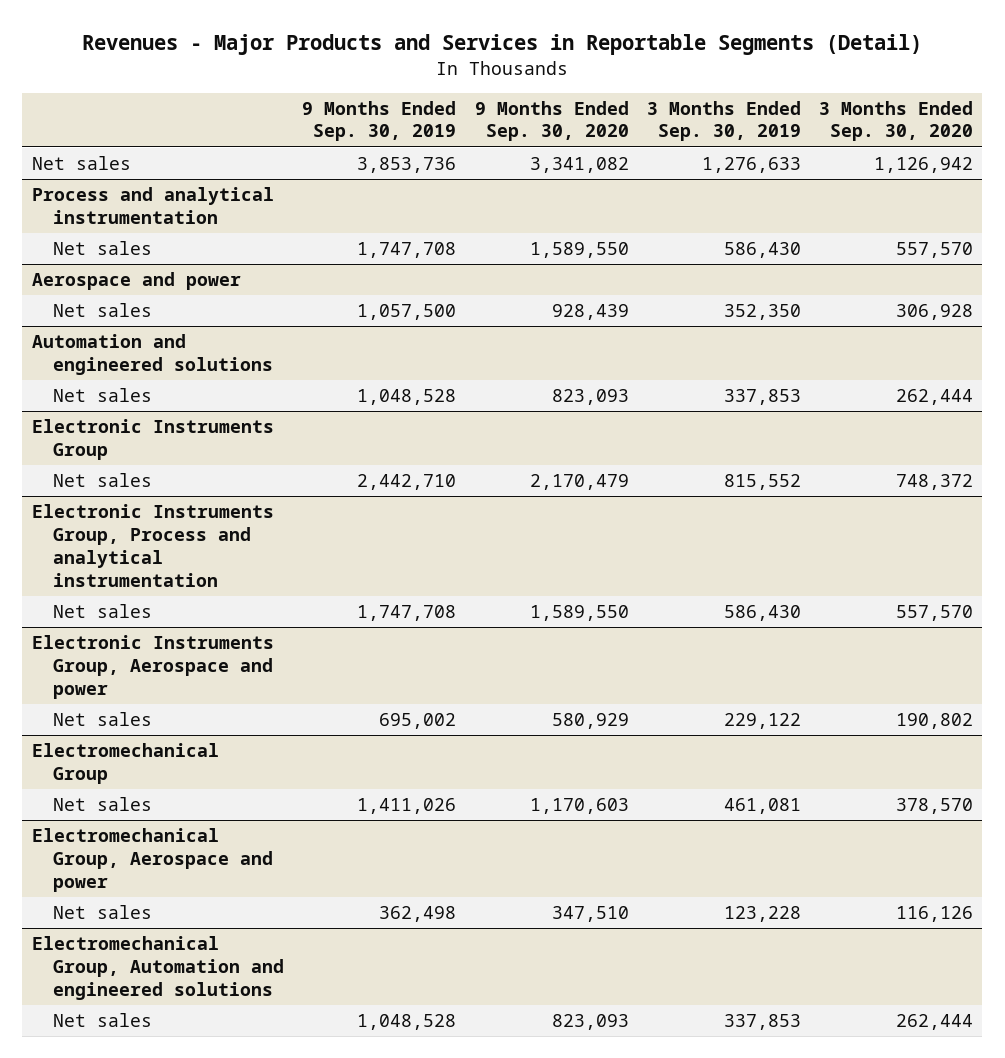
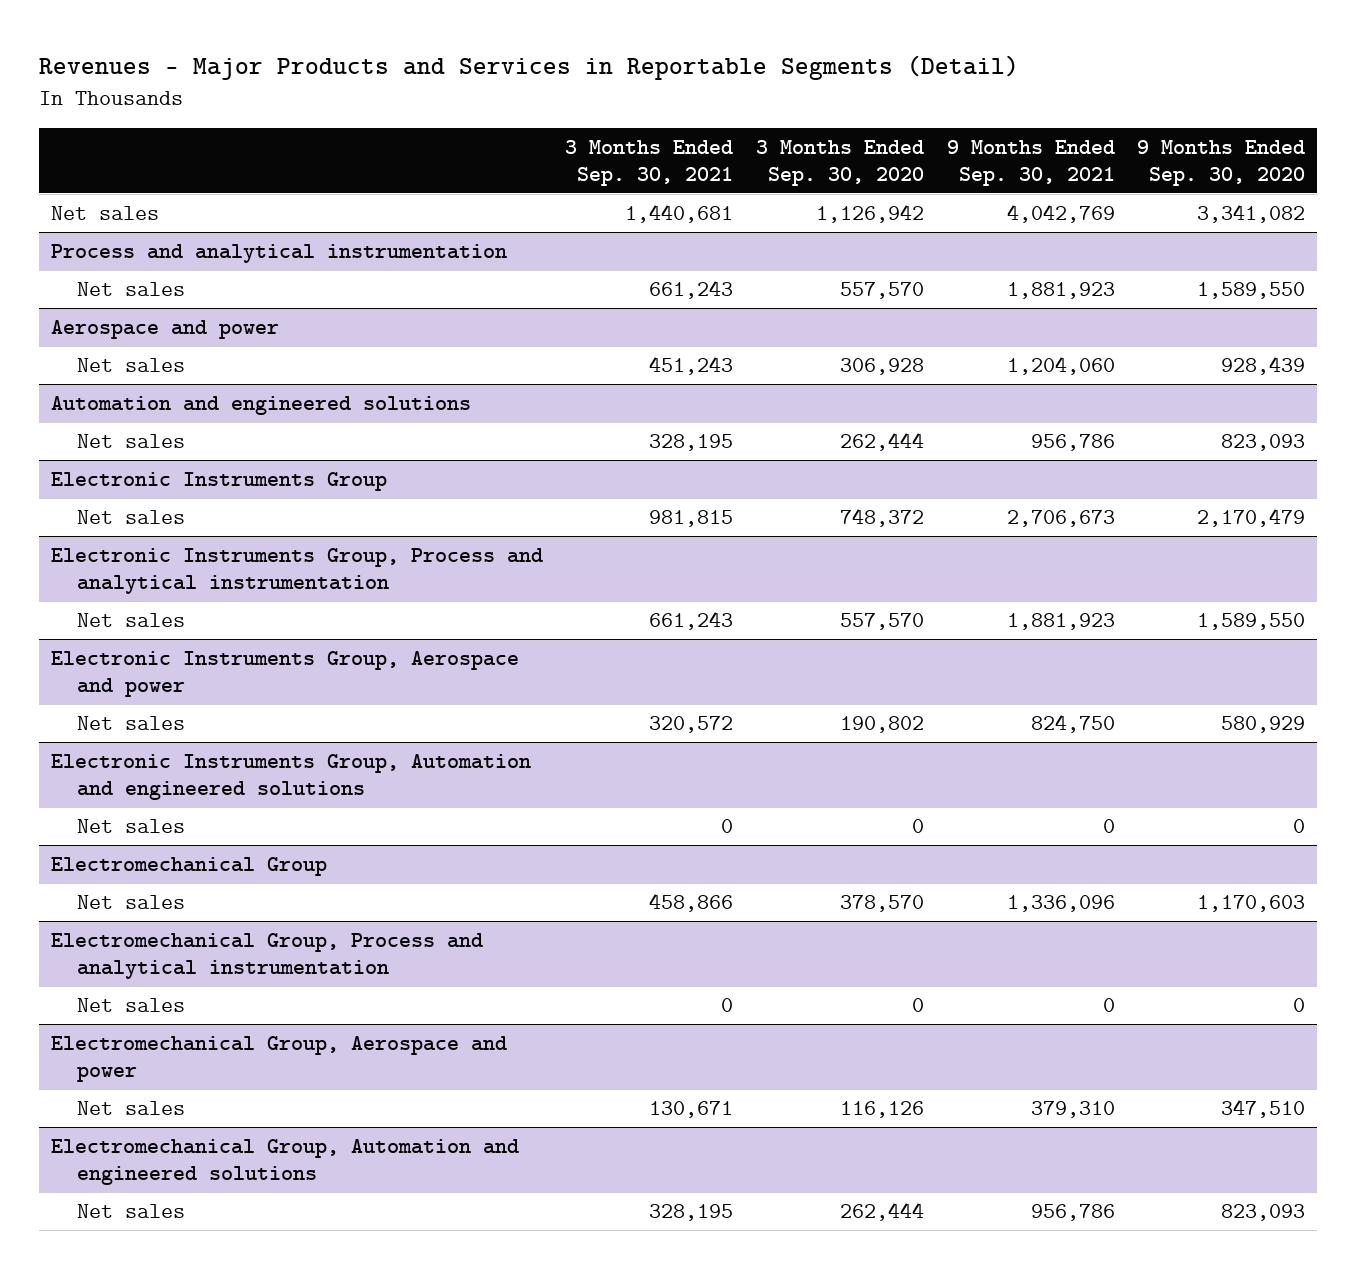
- | 9 Months Ended Sep. 30, 2019 | 9 Months Ended Sep. 30, 2020 | 3 Months Ended Sep. 30, 2019 | 3 Months Ended Sep. 30, 2020
+ | 3 Months Ended Sep. 30, 2021 | 3 Months Ended Sep. 30, 2020 | 9 Months Ended Sep. 30, 2021 | 9 Months Ended Sep. 30, 2020
+ Electronic Instruments Group, Automation and engineered solutions
+ Net sales | 0 | 0 | 0 | 0
+ Electromechanical Group, Process and analytical instrumentation
+ Net sales | 0 | 0 | 0 | 0

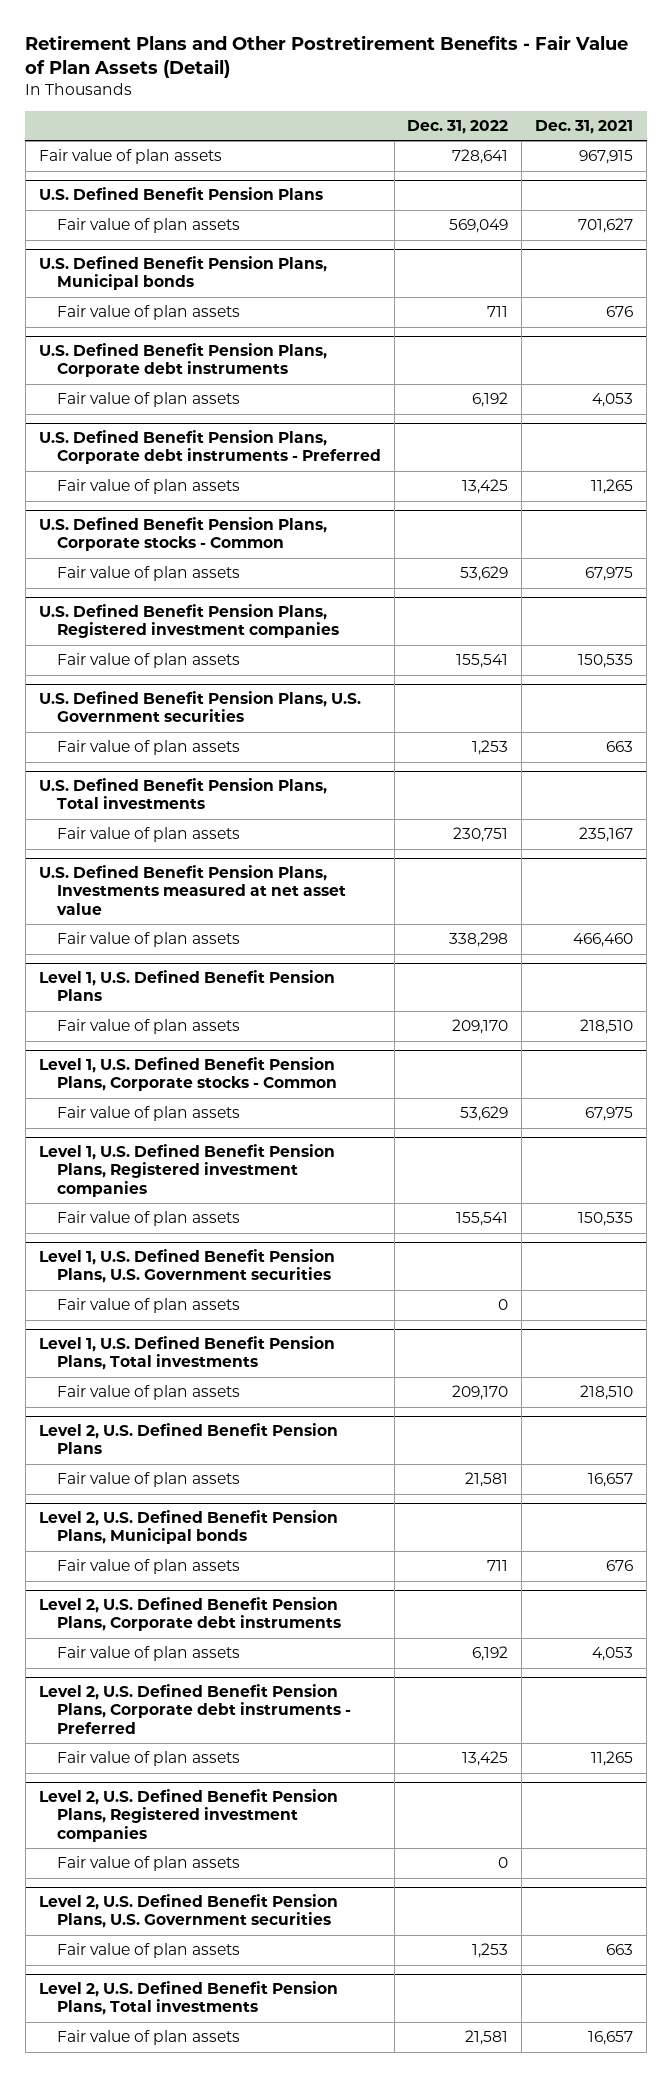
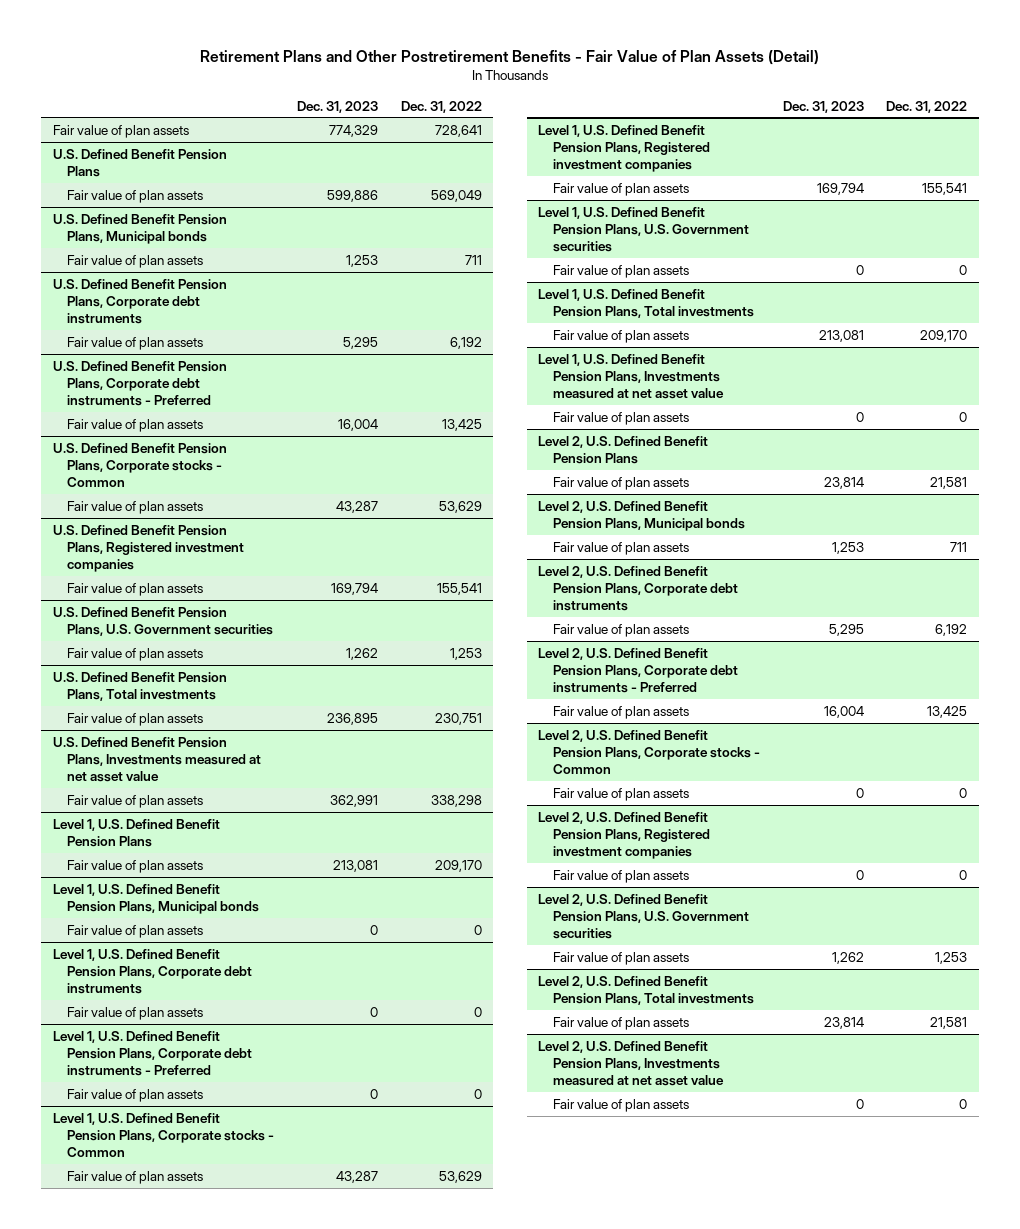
- | Dec. 31, 2022 | Dec. 31, 2021
+ | Dec. 31, 2023 | Dec. 31, 2022
+ Level 1, U.S. Defined Benefit Pension Plans, Municipal bonds
+ Fair value of plan assets | 0 | 0
+ Level 1, U.S. Defined Benefit Pension Plans, Corporate debt instruments
+ Fair value of plan assets | 0 | 0
+ Level 1, U.S. Defined Benefit Pension Plans, Corporate debt instruments - Preferred
+ Fair value of plan assets | 0 | 0
+ Level 1, U.S. Defined Benefit Pension Plans, Investments measured at net asset value
+ Fair value of plan assets | 0 | 0
+ Level 2, U.S. Defined Benefit Pension Plans, Corporate stocks - Common
+ Fair value of plan assets | 0 | 0
+ Level 2, U.S. Defined Benefit Pension Plans, Investments measured at net asset value
+ Fair value of plan assets | 0 | 0

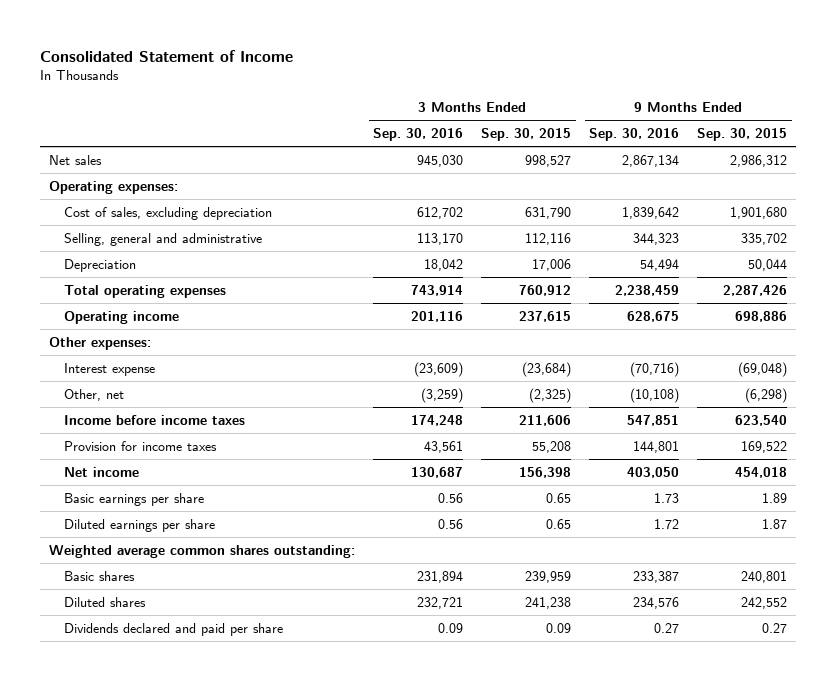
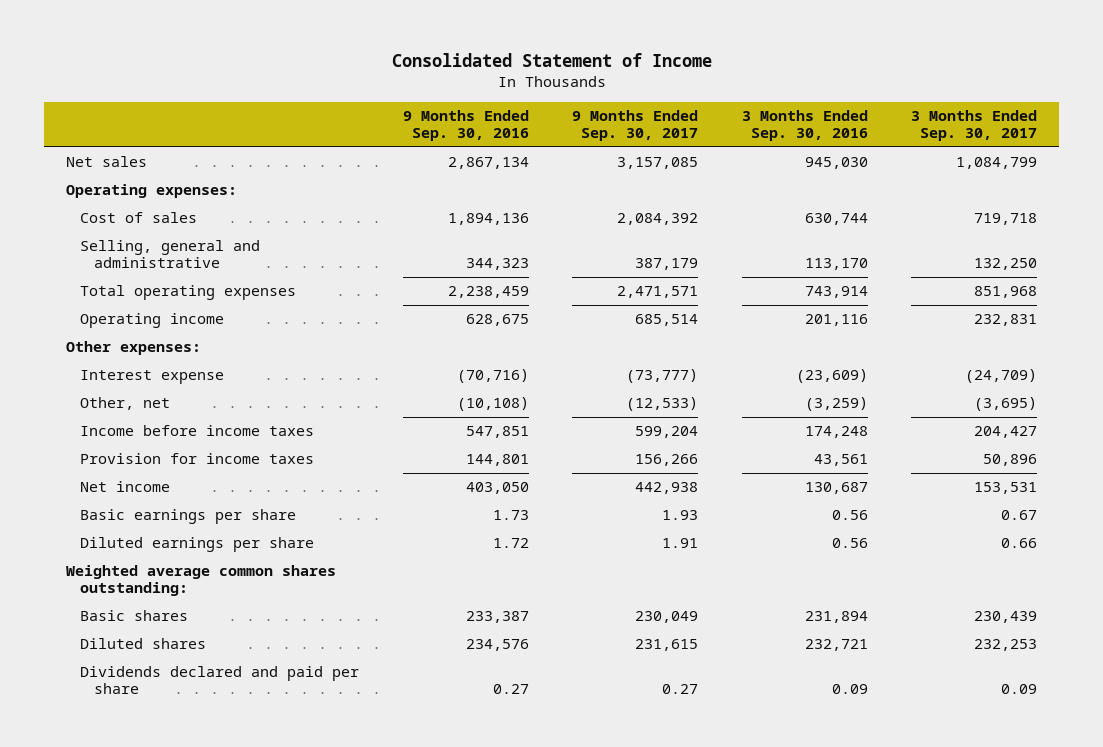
- | 3 Months Ended Sep. 30, 2016 | 3 Months Ended Sep. 30, 2015 | 9 Months Ended Sep. 30, 2016 | 9 Months Ended Sep. 30, 2015
+ | 9 Months Ended Sep. 30, 2016 | 9 Months Ended Sep. 30, 2017 | 3 Months Ended Sep. 30, 2016 | 3 Months Ended Sep. 30, 2017
- Cost of sales, excluding depreciation | 612,702 | 631,790 | 1,839,642 | 1,901,680
+ Cost of sales | 1,894,136 | 2,084,392 | 630,744 | 719,718
- Depreciation | 18,042 | 17,006 | 54,494 | 50,044

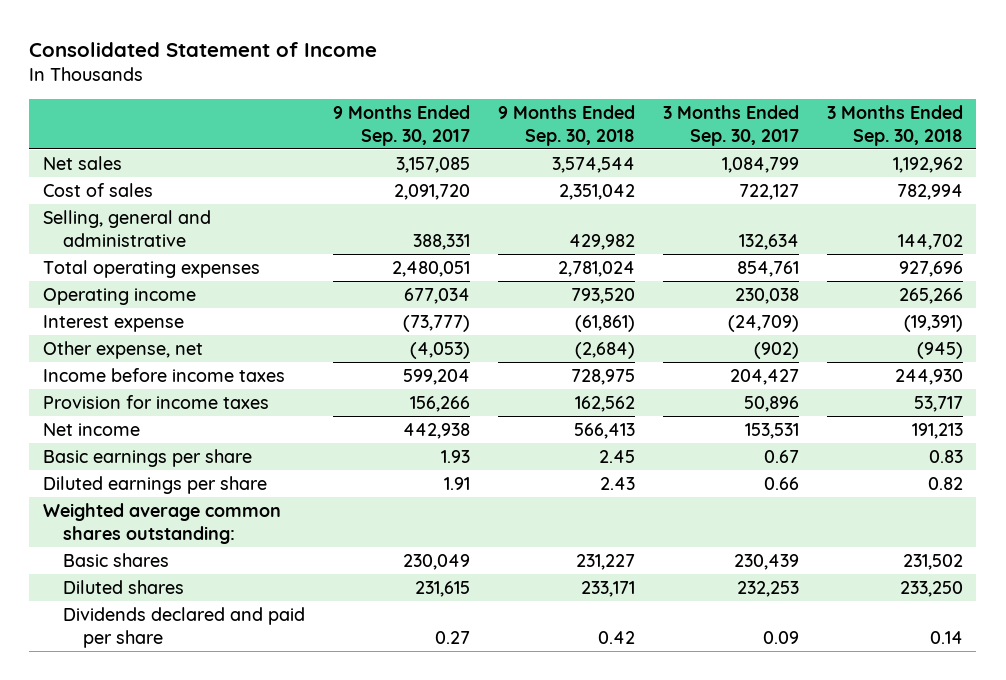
- | 9 Months Ended Sep. 30, 2016 | 9 Months Ended Sep. 30, 2017 | 3 Months Ended Sep. 30, 2016 | 3 Months Ended Sep. 30, 2017
+ | 9 Months Ended Sep. 30, 2017 | 9 Months Ended Sep. 30, 2018 | 3 Months Ended Sep. 30, 2017 | 3 Months Ended Sep. 30, 2018
- Operating expenses:
- Cost of sales | 1,894,136 | 2,084,392 | 630,744 | 719,718
- Selling, general and administrative | 344,323 | 387,179 | 113,170 | 132,250
- Total operating expenses | 2,238,459 | 2,471,571 | 743,914 | 851,968
- Operating income | 628,675 | 685,514 | 201,116 | 232,831
- Other expenses:
+ Cost of sales | 2,091,720 | 2,351,042 | 722,127 | 782,994
+ Selling, general and administrative | 388,331 | 429,982 | 132,634 | 144,702
+ Total operating expenses | 2,480,051 | 2,781,024 | 854,761 | 927,696
+ Operating income | 677,034 | 793,520 | 230,038 | 265,266
- Other, net | (10,108) | (12,533) | (3,259) | (3,695)
+ Other expense, net | (4,053) | (2,684) | (902) | (945)

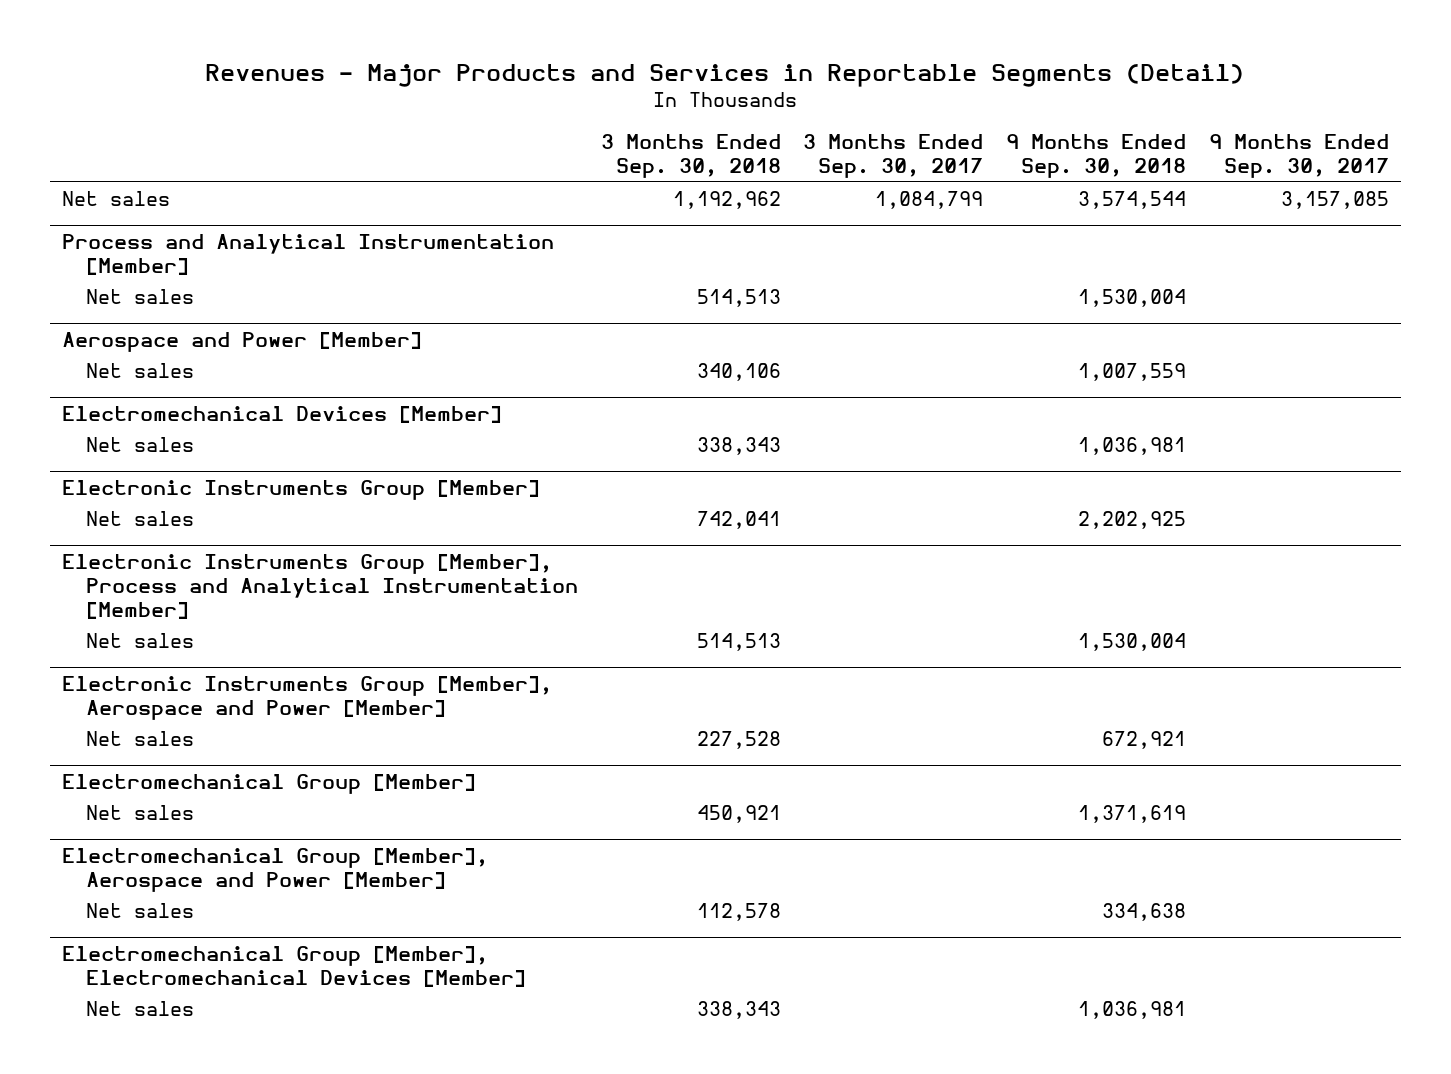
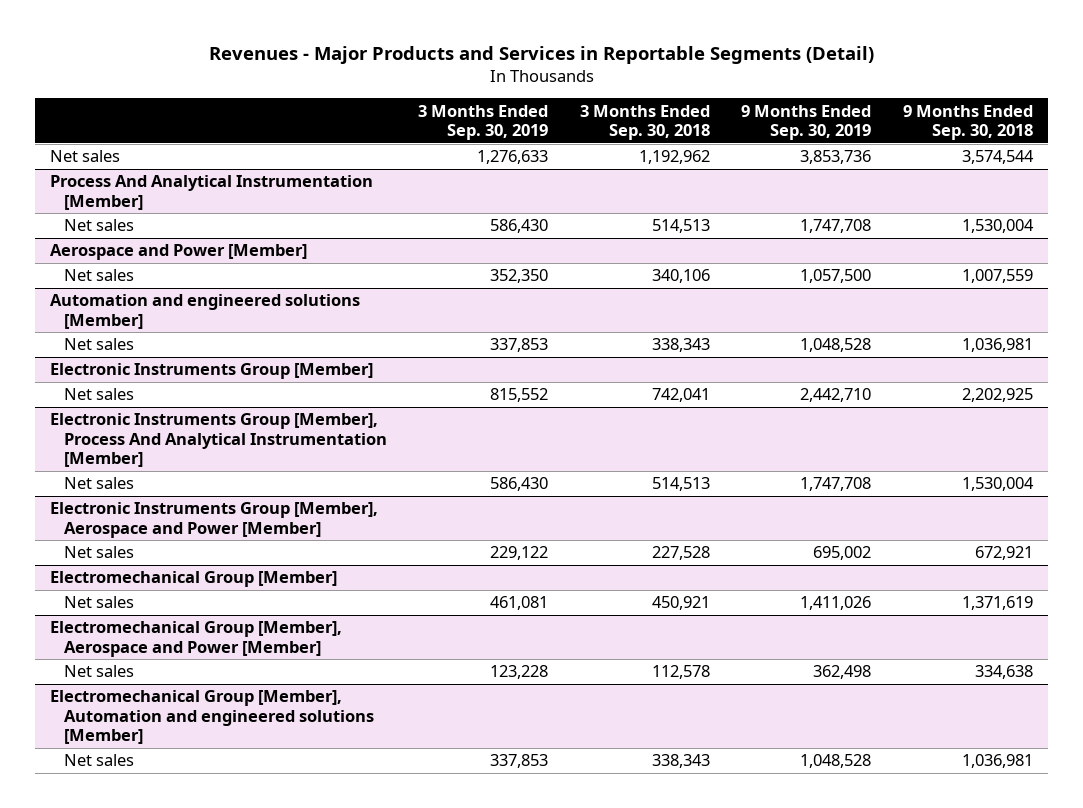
- | 3 Months Ended Sep. 30, 2018 | 3 Months Ended Sep. 30, 2017 | 9 Months Ended Sep. 30, 2018 | 9 Months Ended Sep. 30, 2017
+ | 3 Months Ended Sep. 30, 2019 | 3 Months Ended Sep. 30, 2018 | 9 Months Ended Sep. 30, 2019 | 9 Months Ended Sep. 30, 2018
- Process and Analytical Instrumentation [Member]
+ Process And Analytical Instrumentation [Member]
- Electromechanical Devices [Member]
+ Automation and engineered solutions [Member]
- Electronic Instruments Group [Member], Process and Analytical Instrumentation [Member]
+ Electronic Instruments Group [Member], Process And Analytical Instrumentation [Member]
- Electromechanical Group [Member], Electromechanical Devices [Member]
+ Electromechanical Group [Member], Automation and engineered solutions [Member]

